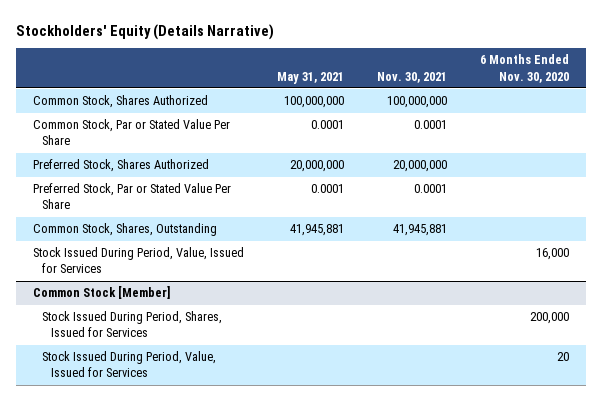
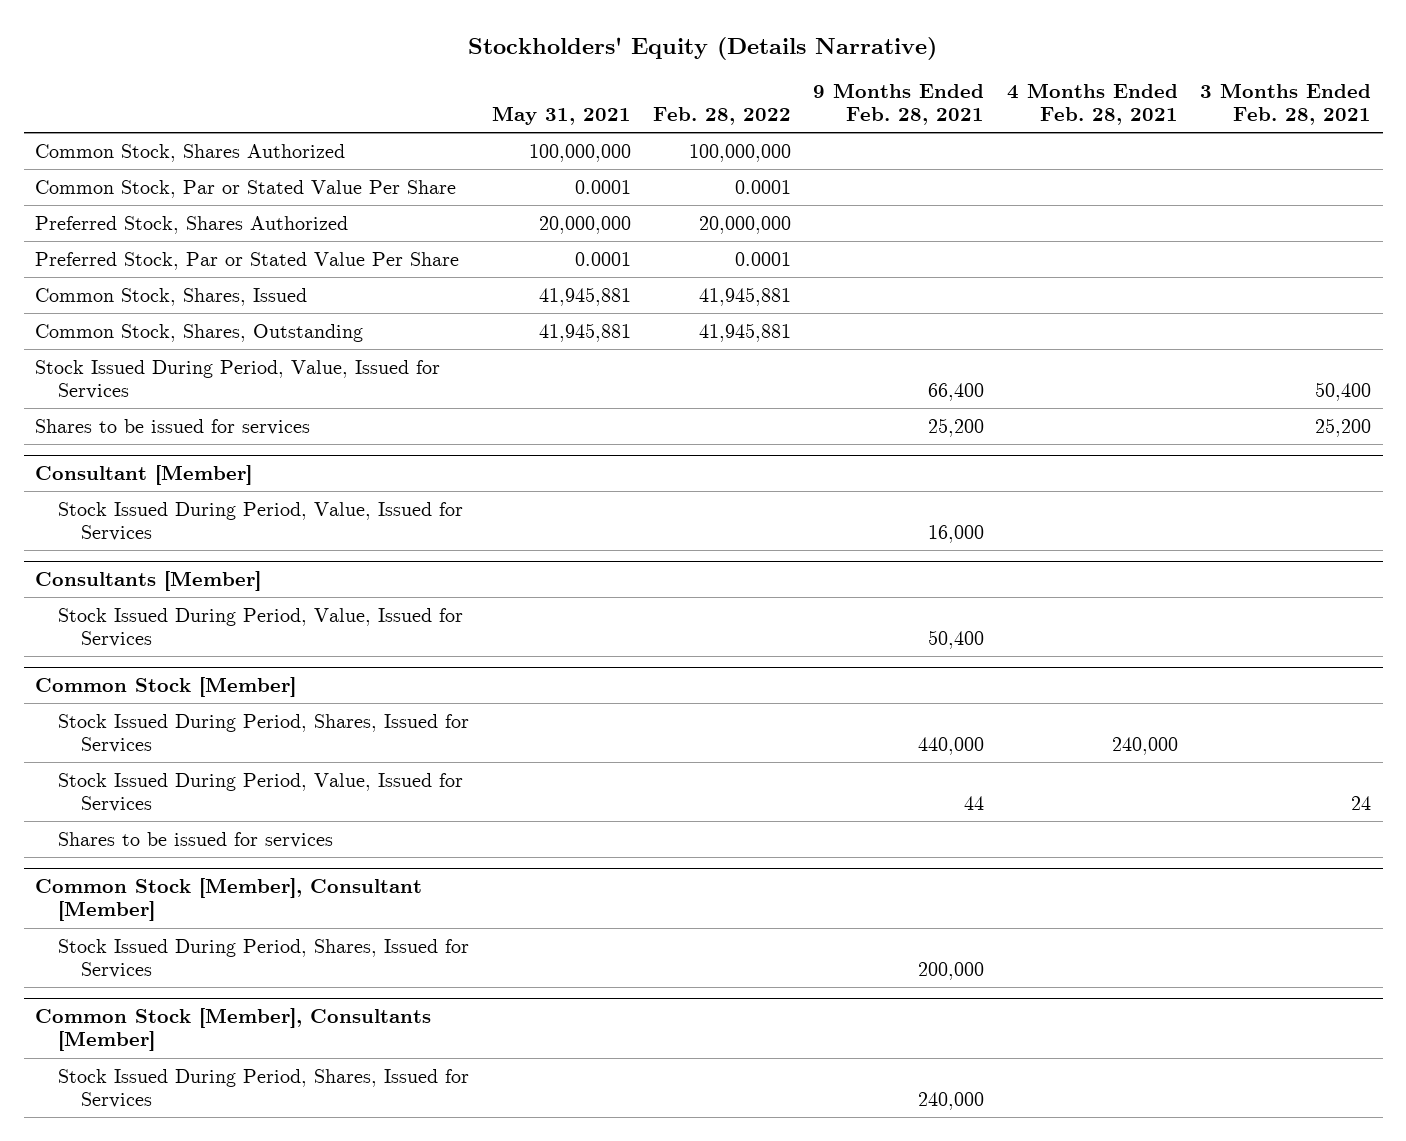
- | May 31, 2021 | Nov. 30, 2021 | 6 Months Ended Nov. 30, 2020
+ | May 31, 2021 | Feb. 28, 2022 | 9 Months Ended Feb. 28, 2021 | 4 Months Ended Feb. 28, 2021 | 3 Months Ended Feb. 28, 2021
+ Common Stock, Shares, Issued | 41,945,881 | 41,945,881 | | |
+ Shares to be issued for services | | | 25,200 | | 25,200
+ Consultant [Member]
+ Stock Issued During Period, Value, Issued for Services | | | 16,000 | |
+ Consultants [Member]
+ Stock Issued During Period, Value, Issued for Services | | | 50,400 | |
@ Common Stock [Member]
+ Shares to be issued for services
+ Common Stock [Member], Consultant [Member]
+ Stock Issued During Period, Shares, Issued for Services | | | 200,000 | |
+ Common Stock [Member], Consultants [Member]
+ Stock Issued During Period, Shares, Issued for Services | | | 240,000 | |

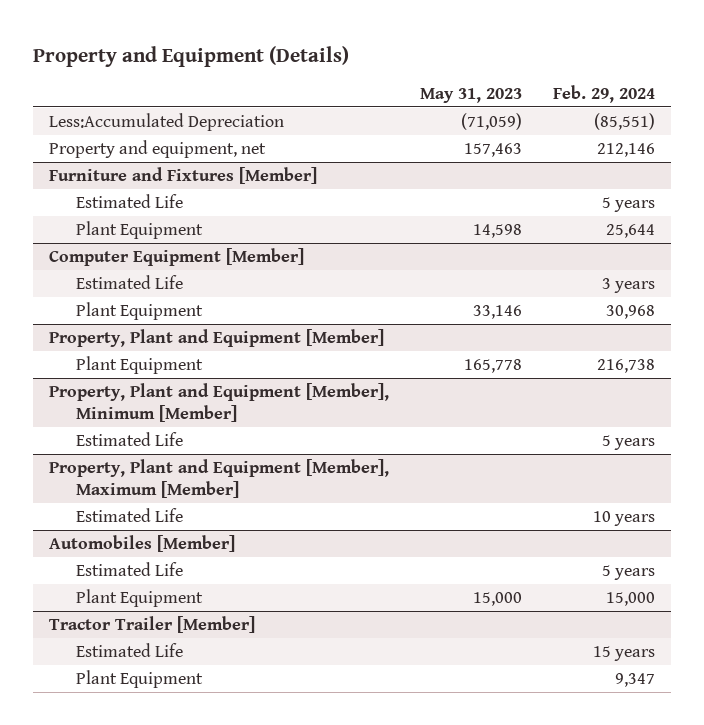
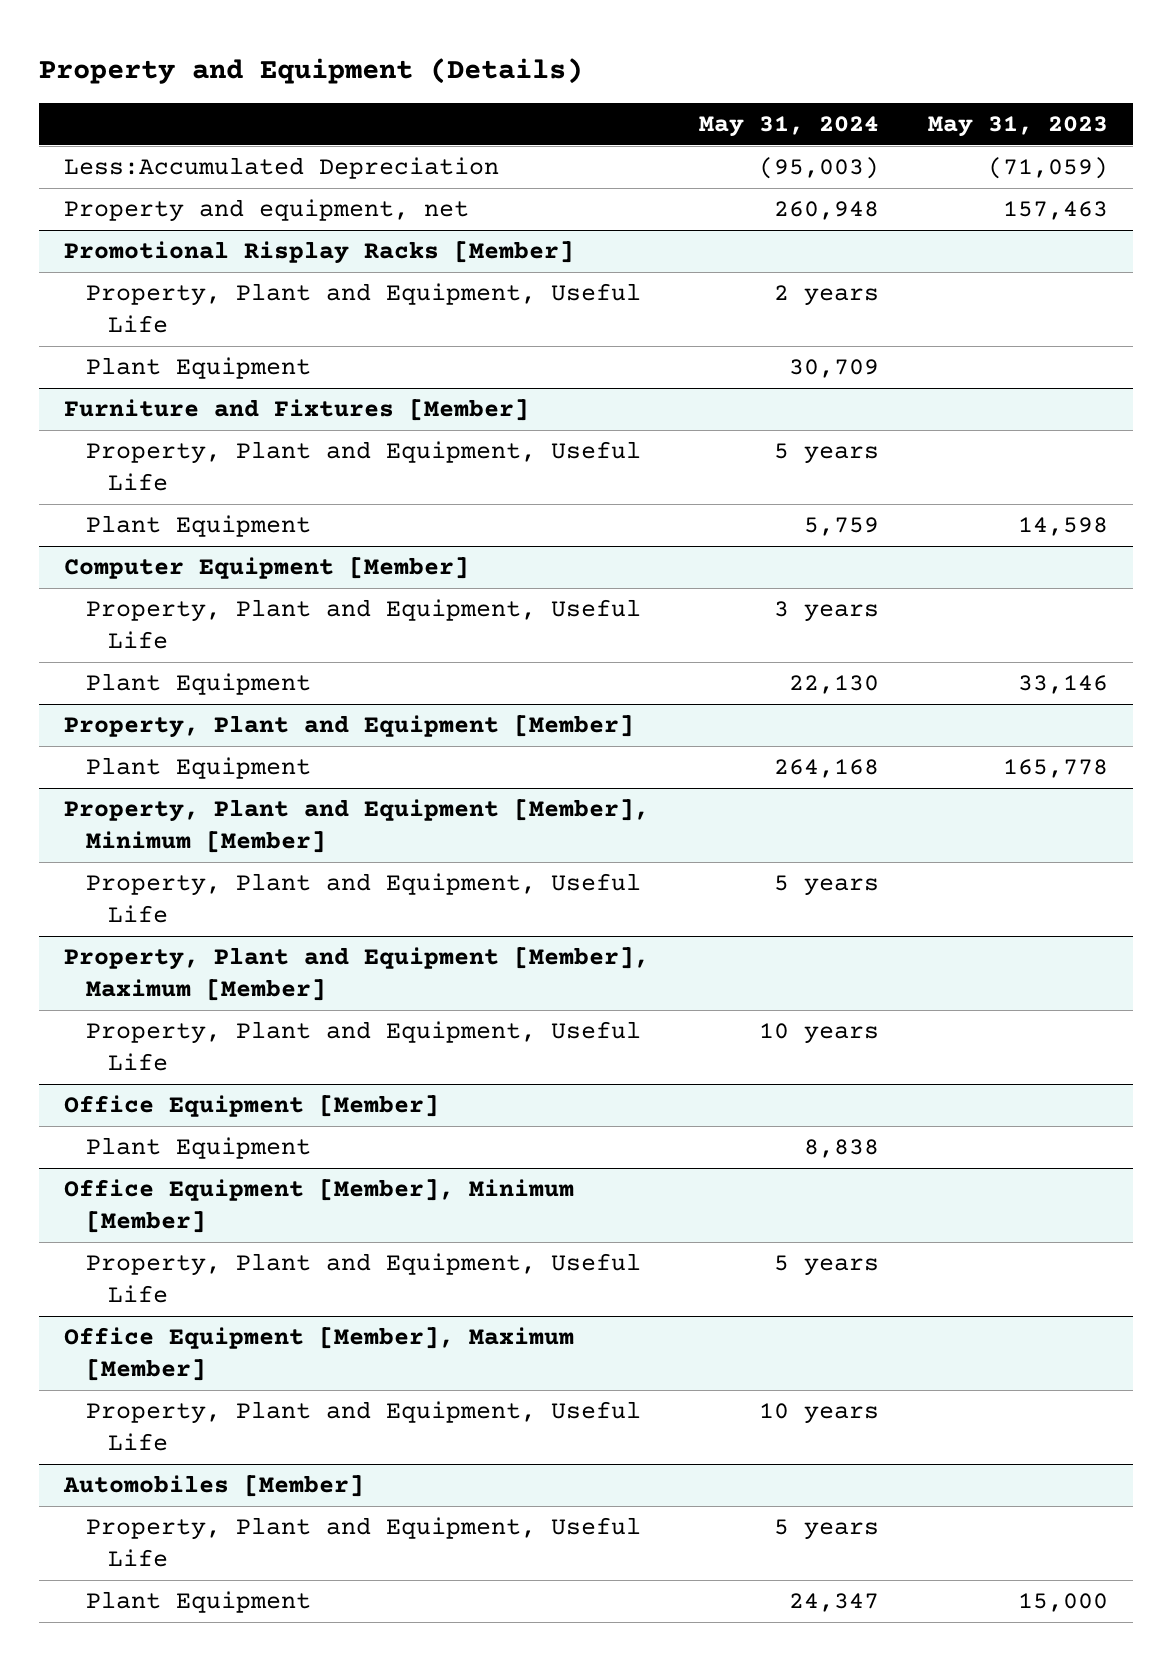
- | May 31, 2023 | Feb. 29, 2024
+ | May 31, 2024 | May 31, 2023
+ Promotional Risplay Racks [Member]
+ Property, Plant and Equipment, Useful Life | 2 years |
+ Plant Equipment | 30,709 |
@ Furniture and Fixtures [Member]
- Estimated Life | | 5 years
+ Property, Plant and Equipment, Useful Life | 5 years |
@ Computer Equipment [Member]
- Estimated Life | | 3 years
+ Property, Plant and Equipment, Useful Life | 3 years |
@ Property, Plant and Equipment [Member], Minimum [Member]
- Estimated Life | | 5 years
+ Property, Plant and Equipment, Useful Life | 5 years |
@ Property, Plant and Equipment [Member], Maximum [Member]
- Estimated Life | | 10 years
+ Property, Plant and Equipment, Useful Life | 10 years |
+ Office Equipment [Member]
+ Plant Equipment | 8,838 |
+ Office Equipment [Member], Minimum [Member]
+ Property, Plant and Equipment, Useful Life | 5 years |
+ Office Equipment [Member], Maximum [Member]
+ Property, Plant and Equipment, Useful Life | 10 years |
@ Automobiles [Member]
- Estimated Life | | 5 years
+ Property, Plant and Equipment, Useful Life | 5 years |
- Tractor Trailer [Member]
- Estimated Life | | 15 years
- Plant Equipment | | 9,347

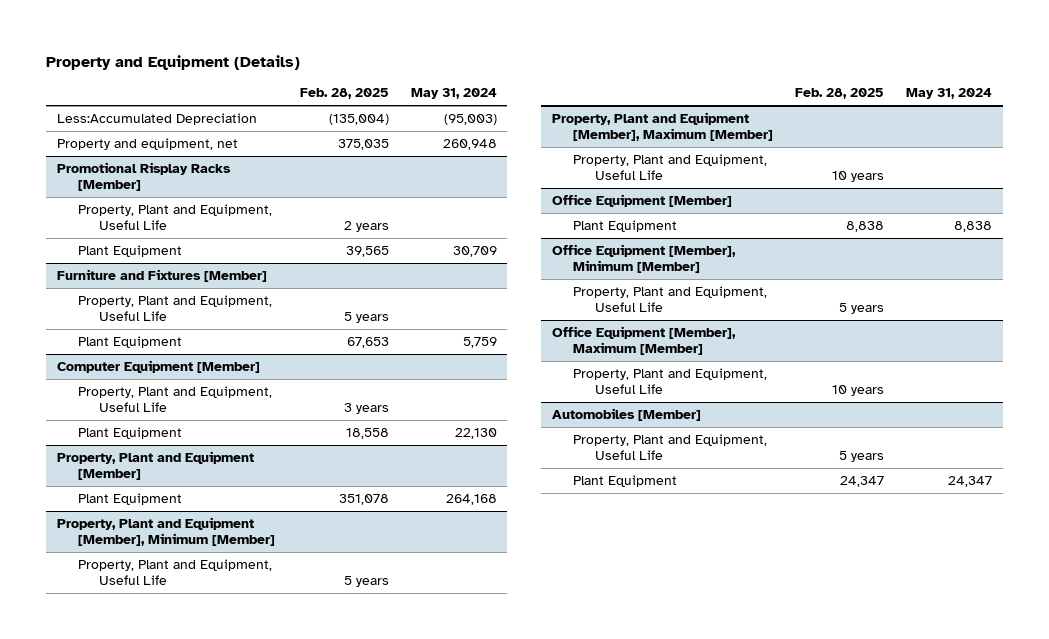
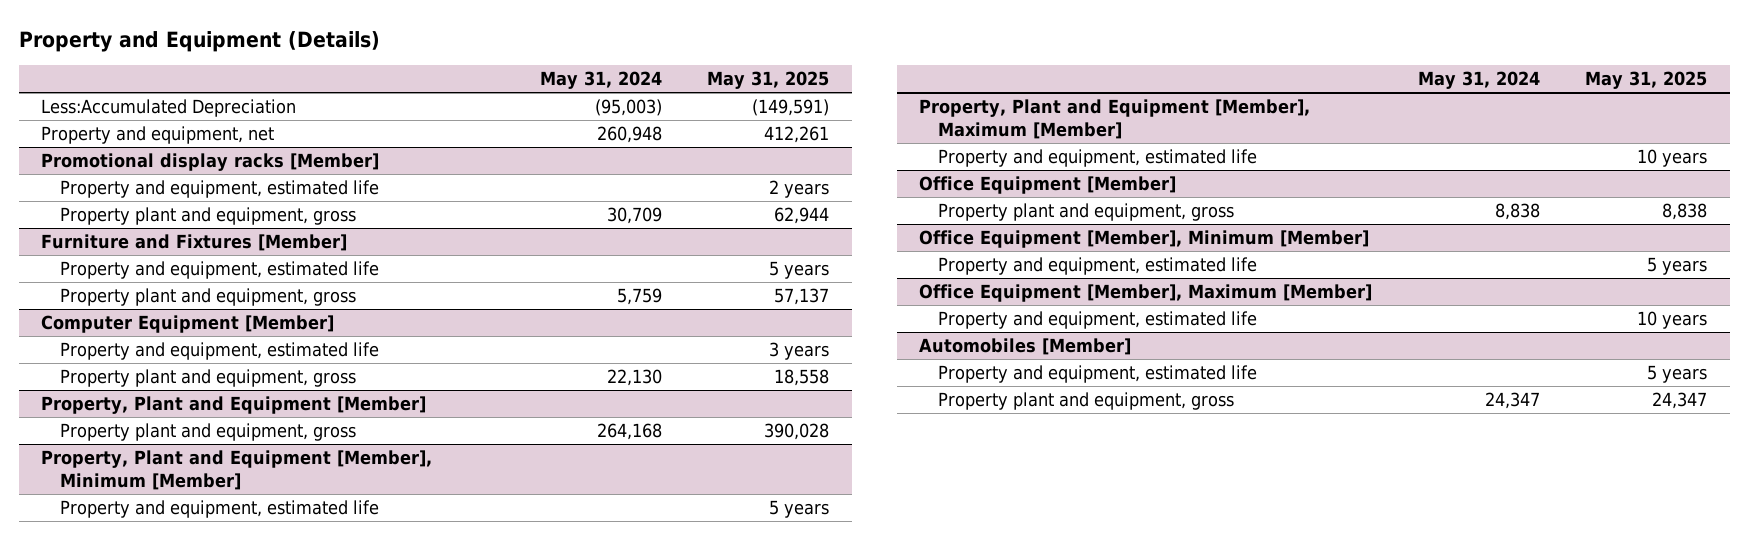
- | Feb. 28, 2025 | May 31, 2024
+ | May 31, 2024 | May 31, 2025
- Promotional Risplay Racks [Member]
- Property, Plant and Equipment, Useful Life | 2 years |
- Plant Equipment | 39,565 | 30,709
+ Promotional display racks [Member]
+ Property and equipment, estimated life | | 2 years
+ Property plant and equipment, gross | 30,709 | 62,944
@ Furniture and Fixtures [Member]
- Property, Plant and Equipment, Useful Life | 5 years |
- Plant Equipment | 67,653 | 5,759
+ Property and equipment, estimated life | | 5 years
+ Property plant and equipment, gross | 5,759 | 57,137
@ Computer Equipment [Member]
- Property, Plant and Equipment, Useful Life | 3 years |
- Plant Equipment | 18,558 | 22,130
+ Property and equipment, estimated life | | 3 years
+ Property plant and equipment, gross | 22,130 | 18,558
@ Property, Plant and Equipment [Member]
- Plant Equipment | 351,078 | 264,168
+ Property plant and equipment, gross | 264,168 | 390,028
@ Property, Plant and Equipment [Member], Minimum [Member]
- Property, Plant and Equipment, Useful Life | 5 years |
+ Property and equipment, estimated life | | 5 years
@ Property, Plant and Equipment [Member], Maximum [Member]
- Property, Plant and Equipment, Useful Life | 10 years |
+ Property and equipment, estimated life | | 10 years
@ Office Equipment [Member]
- Plant Equipment | 8,838 | 8,838
+ Property plant and equipment, gross | 8,838 | 8,838
@ Office Equipment [Member], Minimum [Member]
- Property, Plant and Equipment, Useful Life | 5 years |
+ Property and equipment, estimated life | | 5 years
@ Office Equipment [Member], Maximum [Member]
- Property, Plant and Equipment, Useful Life | 10 years |
+ Property and equipment, estimated life | | 10 years
@ Automobiles [Member]
- Property, Plant and Equipment, Useful Life | 5 years |
- Plant Equipment | 24,347 | 24,347
+ Property and equipment, estimated life | | 5 years
+ Property plant and equipment, gross | 24,347 | 24,347

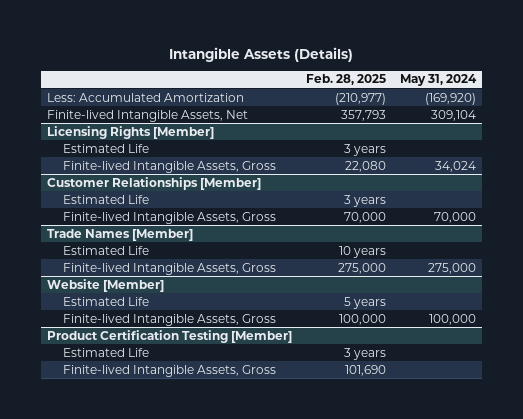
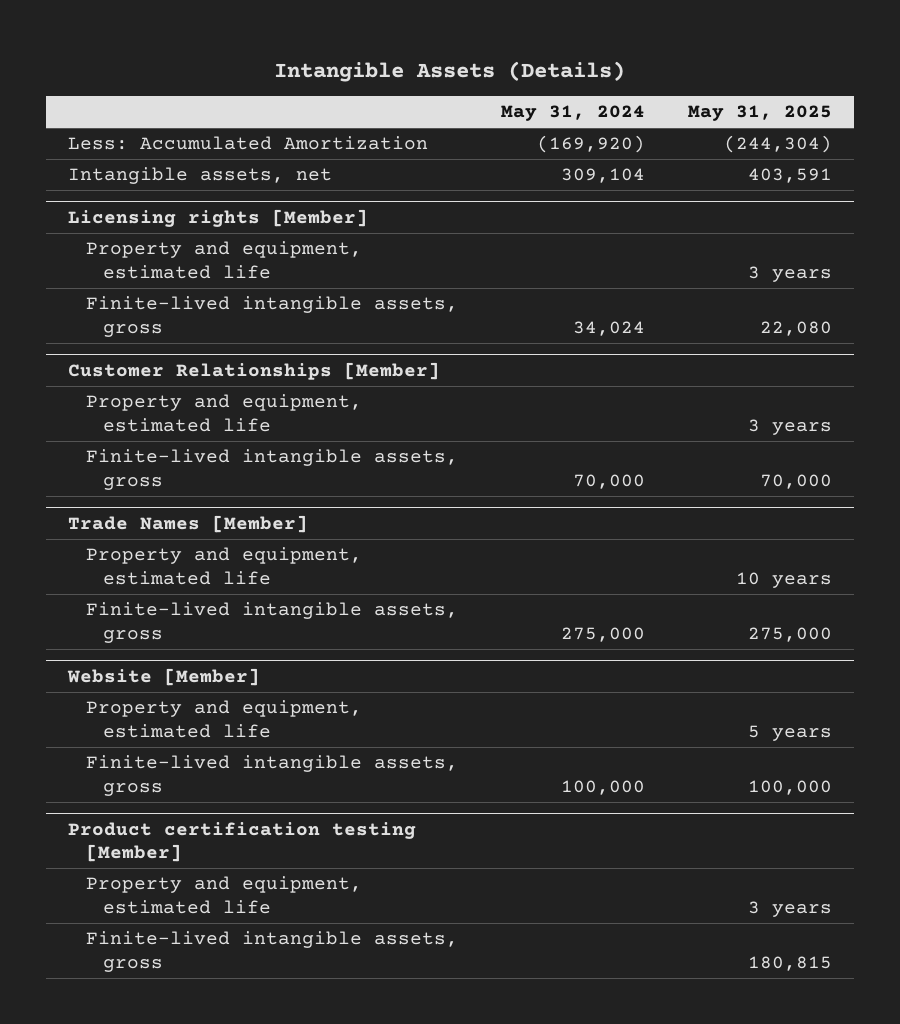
- | Feb. 28, 2025 | May 31, 2024
+ | May 31, 2024 | May 31, 2025
- Finite-lived Intangible Assets, Net | 357,793 | 309,104
- Licensing Rights [Member]
- Estimated Life | 3 years |
- Finite-lived Intangible Assets, Gross | 22,080 | 34,024
+ Intangible assets, net | 309,104 | 403,591
+ Licensing rights [Member]
+ Property and equipment, estimated life | | 3 years
+ Finite-lived intangible assets, gross | 34,024 | 22,080
@ Customer Relationships [Member]
- Estimated Life | 3 years |
- Finite-lived Intangible Assets, Gross | 70,000 | 70,000
+ Property and equipment, estimated life | | 3 years
+ Finite-lived intangible assets, gross | 70,000 | 70,000
@ Trade Names [Member]
- Estimated Life | 10 years |
- Finite-lived Intangible Assets, Gross | 275,000 | 275,000
+ Property and equipment, estimated life | | 10 years
+ Finite-lived intangible assets, gross | 275,000 | 275,000
@ Website [Member]
- Estimated Life | 5 years |
- Finite-lived Intangible Assets, Gross | 100,000 | 100,000
- Product Certification Testing [Member]
- Estimated Life | 3 years |
- Finite-lived Intangible Assets, Gross | 101,690 |
@ Website [Member]
+ Property and equipment, estimated life | | 5 years
+ Finite-lived intangible assets, gross | 100,000 | 100,000
+ Product certification testing [Member]
+ Property and equipment, estimated life | | 3 years
+ Finite-lived intangible assets, gross | | 180,815

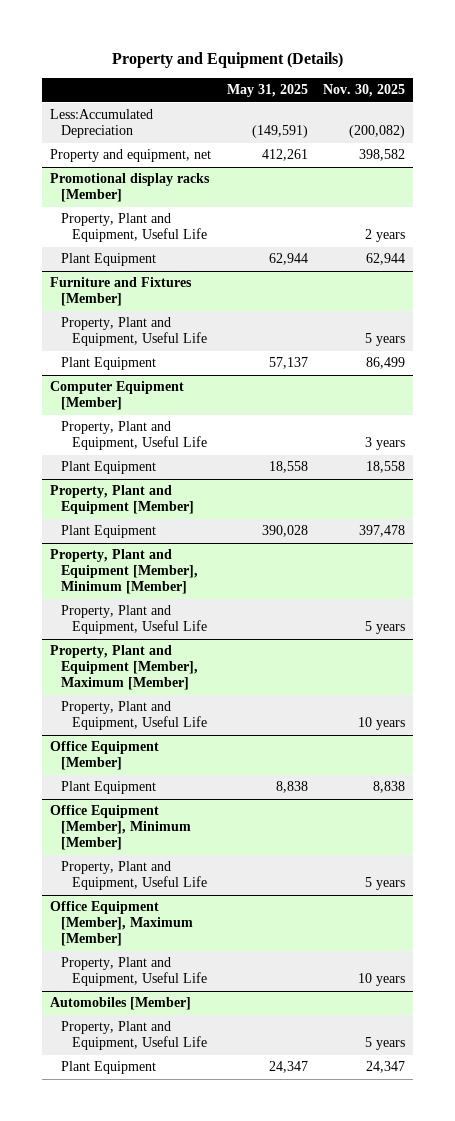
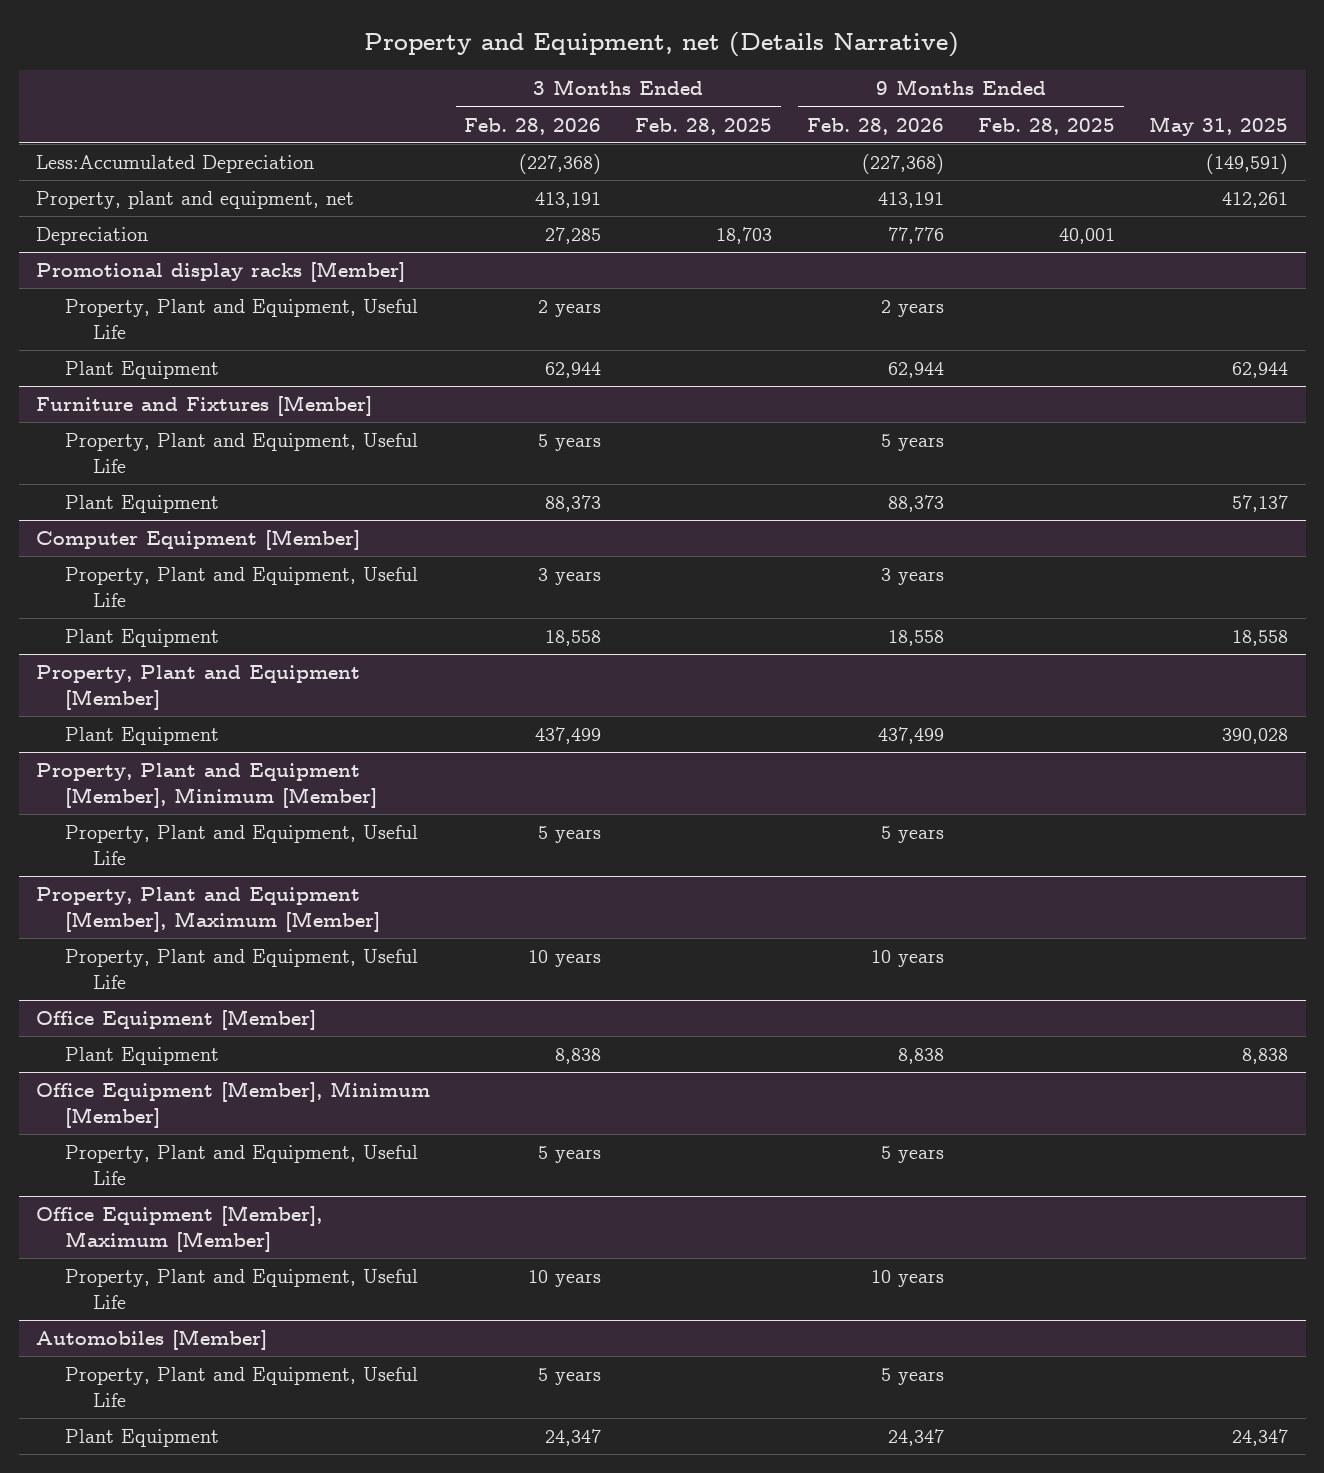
- Property and Equipment (Details)
+ Property and Equipment, net (Details Narrative)
- | May 31, 2025 | Nov. 30, 2025
+ | 3 Months Ended Feb. 28, 2026 | 3 Months Ended Feb. 28, 2025 | 9 Months Ended Feb. 28, 2026 | 9 Months Ended Feb. 28, 2025 | May 31, 2025
- Property and equipment, net | 412,261 | 398,582
+ Property, plant and equipment, net | 413,191 | | 413,191 | | 412,261
+ Depreciation | 27,285 | 18,703 | 77,776 | 40,001 |

